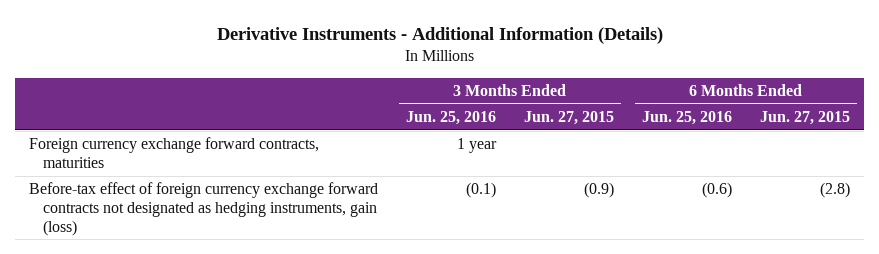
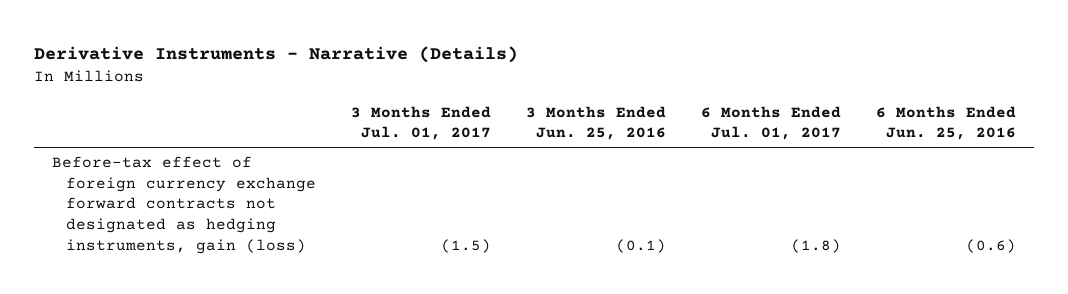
- Derivative Instruments - Additional Information (Details)
+ Derivative Instruments - Narrative (Details)
- | 3 Months Ended Jun. 25, 2016 | 3 Months Ended Jun. 27, 2015 | 6 Months Ended Jun. 25, 2016 | 6 Months Ended Jun. 27, 2015
+ | 3 Months Ended Jul. 01, 2017 | 3 Months Ended Jun. 25, 2016 | 6 Months Ended Jul. 01, 2017 | 6 Months Ended Jun. 25, 2016
- Foreign currency exchange forward contracts, maturities | 1 year | | |

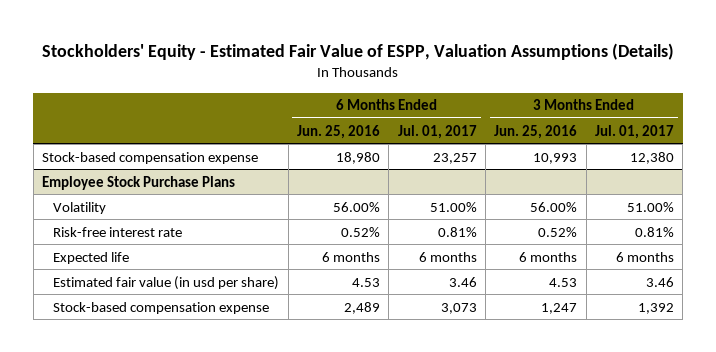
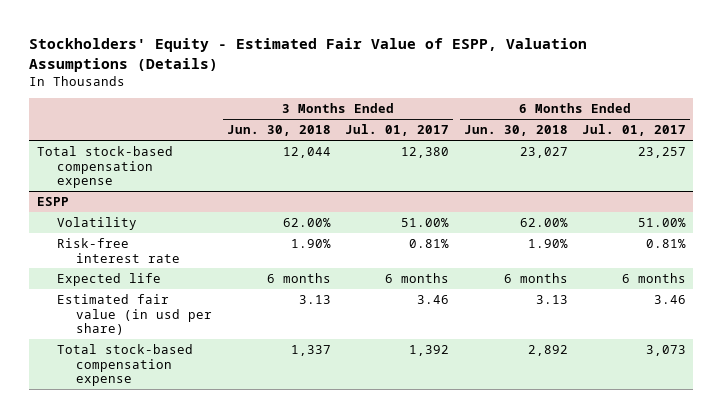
- | 6 Months Ended Jun. 25, 2016 | 6 Months Ended Jul. 01, 2017 | 3 Months Ended Jun. 25, 2016 | 3 Months Ended Jul. 01, 2017
+ | 3 Months Ended Jun. 30, 2018 | 3 Months Ended Jul. 01, 2017 | 6 Months Ended Jun. 30, 2018 | 6 Months Ended Jul. 01, 2017
- Stock-based compensation expense | 18,980 | 23,257 | 10,993 | 12,380
- Employee Stock Purchase Plans
+ Total stock-based compensation expense | 12,044 | 12,380 | 23,027 | 23,257
+ ESPP
- Stock-based compensation expense | 2,489 | 3,073 | 1,247 | 1,392
+ Total stock-based compensation expense | 1,337 | 1,392 | 2,892 | 3,073

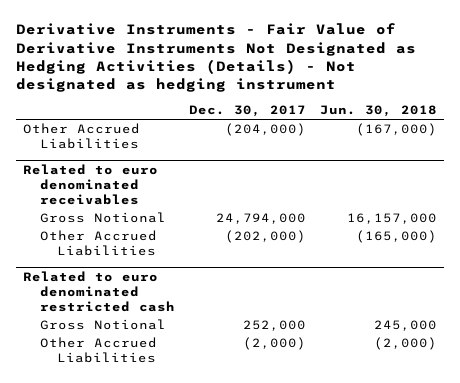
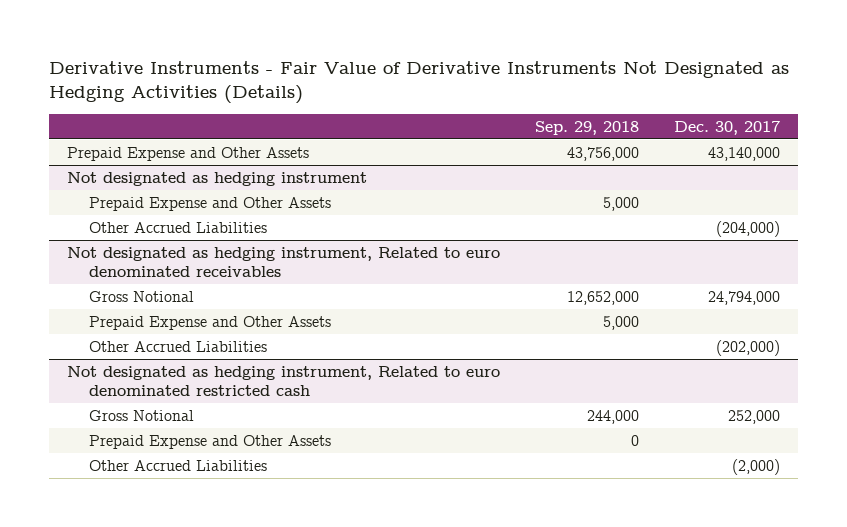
- Derivative Instruments - Fair Value of Derivative Instruments Not Designated as Hedging Activities (Details) - Not designated as hedging instrument
+ Derivative Instruments - Fair Value of Derivative Instruments Not Designated as Hedging Activities (Details)
- | Dec. 30, 2017 | Jun. 30, 2018
+ | Sep. 29, 2018 | Dec. 30, 2017
+ Prepaid Expense and Other Assets | 43,756,000 | 43,140,000
+ Not designated as hedging instrument
+ Prepaid Expense and Other Assets | 5,000 |
- Related to euro denominated receivables
+ Not designated as hedging instrument, Related to euro denominated receivables
+ Prepaid Expense and Other Assets | 5,000 |
- Related to euro denominated restricted cash
+ Not designated as hedging instrument, Related to euro denominated restricted cash
+ Prepaid Expense and Other Assets | 0 |

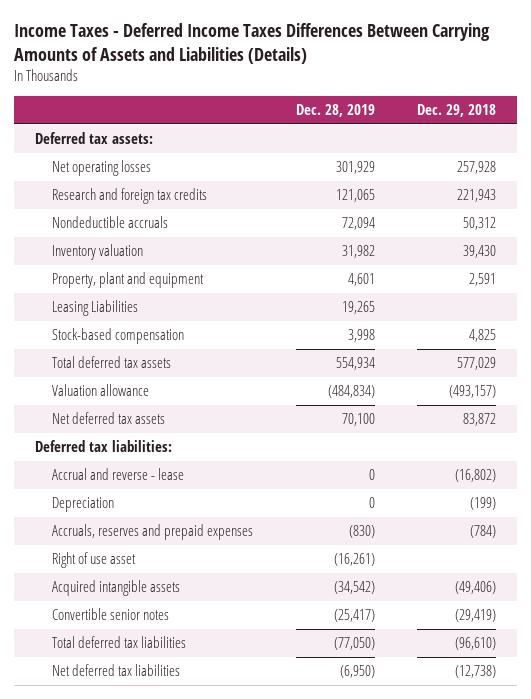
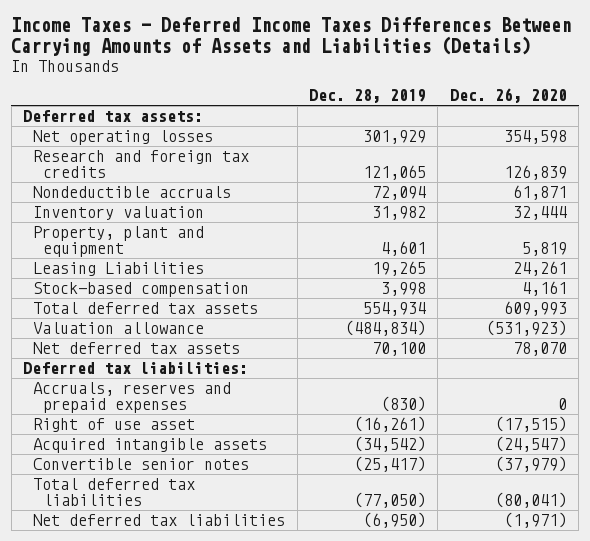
- | Dec. 28, 2019 | Dec. 29, 2018
+ | Dec. 28, 2019 | Dec. 26, 2020
- Accrual and reverse - lease | 0 | (16,802)
- Depreciation | 0 | (199)

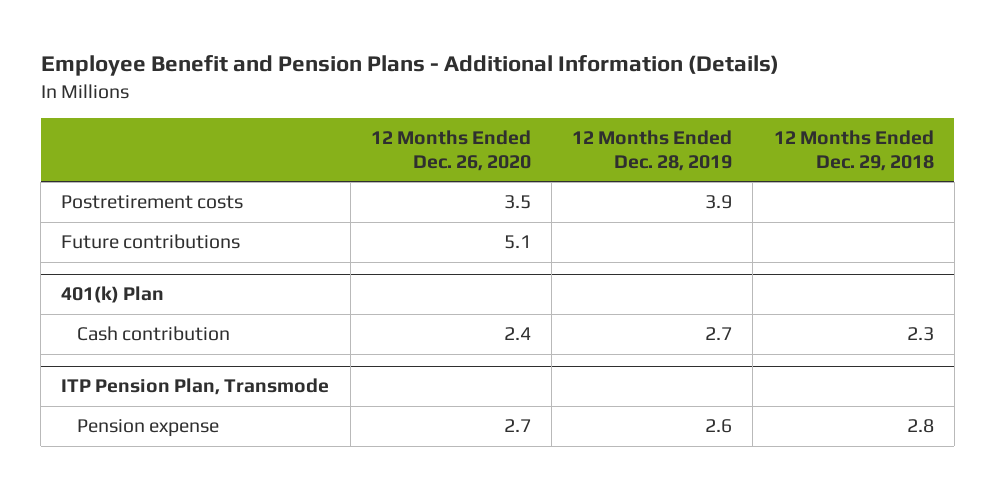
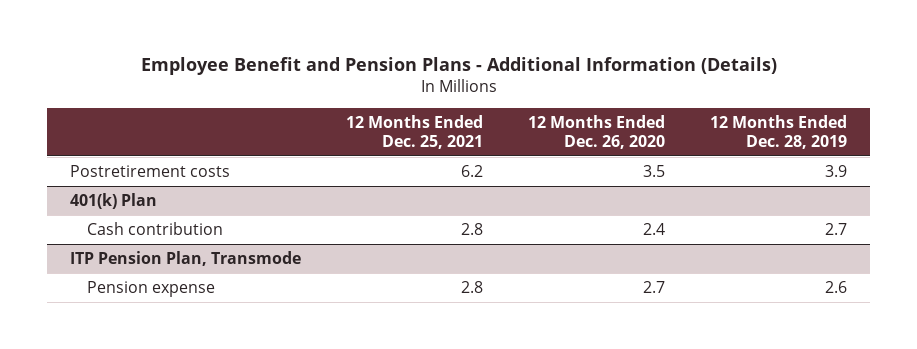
- | 12 Months Ended Dec. 26, 2020 | 12 Months Ended Dec. 28, 2019 | 12 Months Ended Dec. 29, 2018
+ | 12 Months Ended Dec. 25, 2021 | 12 Months Ended Dec. 26, 2020 | 12 Months Ended Dec. 28, 2019
- Future contributions | 5.1 | |

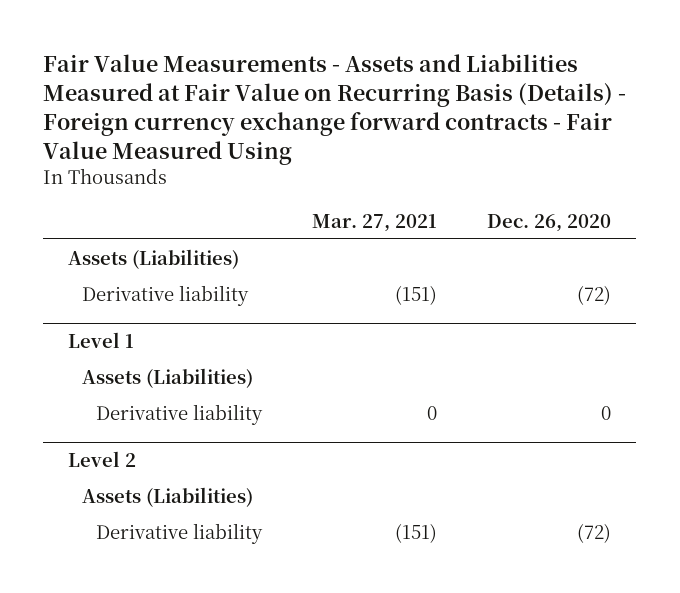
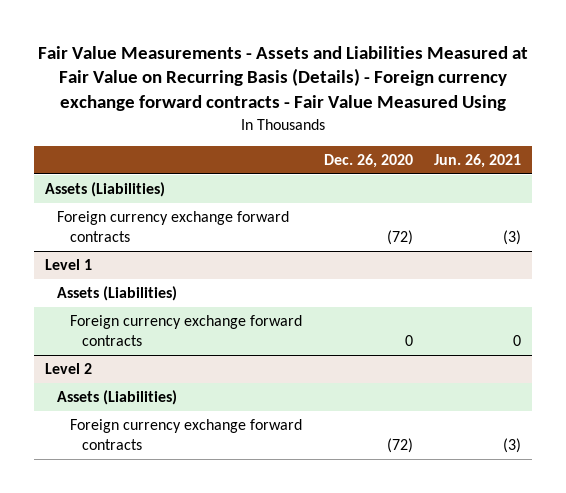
- | Mar. 27, 2021 | Dec. 26, 2020
+ | Dec. 26, 2020 | Jun. 26, 2021
- Derivative liability | (151) | (72)
+ Foreign currency exchange forward contracts | (72) | (3)
@ Level 1
- Derivative liability | 0 | 0
+ Foreign currency exchange forward contracts | 0 | 0
@ Level 2
- Derivative liability | (151) | (72)
+ Foreign currency exchange forward contracts | (72) | (3)

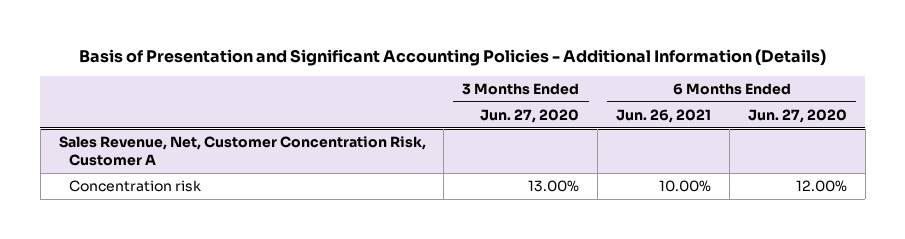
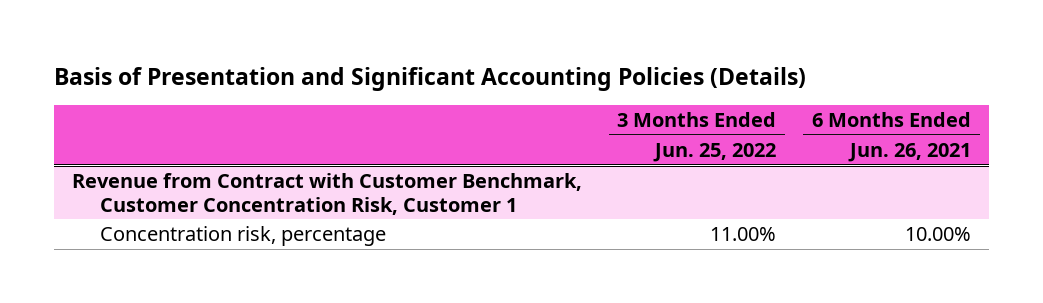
- Basis of Presentation and Significant Accounting Policies - Additional Information (Details)
+ Basis of Presentation and Significant Accounting Policies (Details)
- | 3 Months Ended Jun. 27, 2020 | 6 Months Ended Jun. 26, 2021 | 6 Months Ended Jun. 27, 2020
+ | 3 Months Ended Jun. 25, 2022 | 6 Months Ended Jun. 26, 2021
- Sales Revenue, Net, Customer Concentration Risk, Customer A
- Concentration risk | 13.00% | 10.00% | 12.00%
+ Revenue from Contract with Customer Benchmark, Customer Concentration Risk, Customer 1
+ Concentration risk, percentage | 11.00% | 10.00%

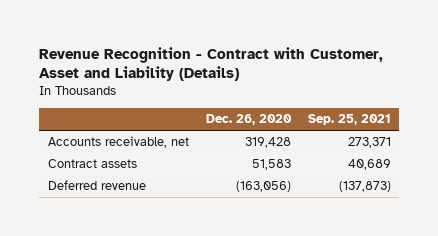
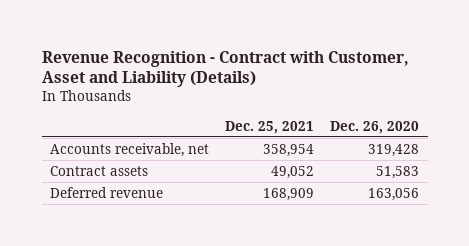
- | Dec. 26, 2020 | Sep. 25, 2021
+ | Dec. 25, 2021 | Dec. 26, 2020
- Deferred revenue | (163,056) | (137,873)
+ Deferred revenue | 168,909 | 163,056

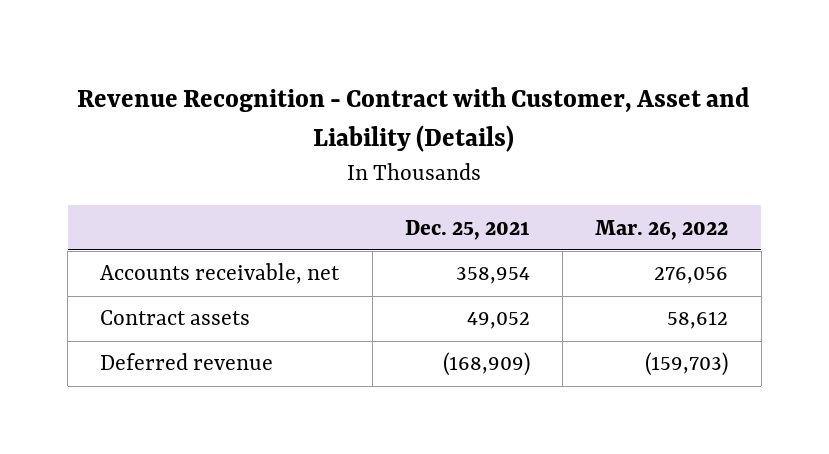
- | Dec. 25, 2021 | Dec. 26, 2020
+ | Dec. 25, 2021 | Mar. 26, 2022
- Deferred revenue | 168,909 | 163,056
+ Deferred revenue | (168,909) | (159,703)

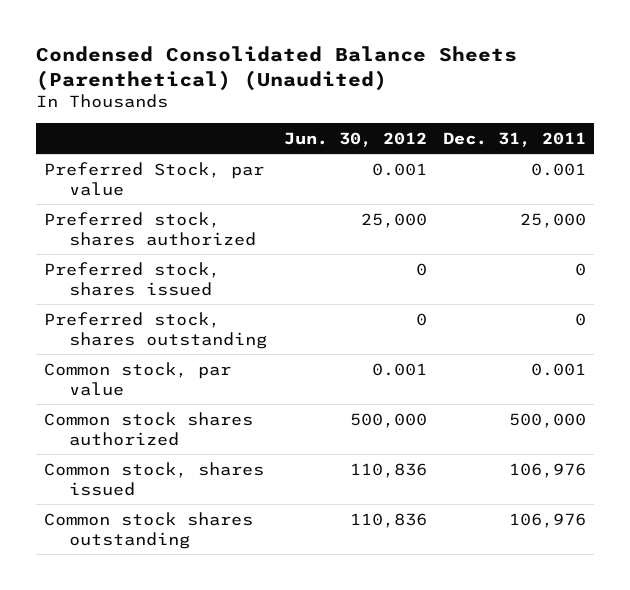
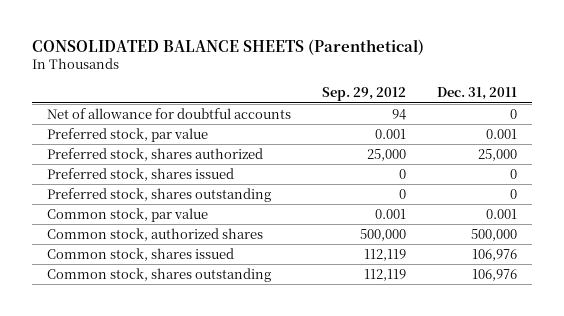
- Condensed Consolidated Balance Sheets (Parenthetical) (Unaudited)
+ CONSOLIDATED BALANCE SHEETS (Parenthetical)
- | Jun. 30, 2012 | Dec. 31, 2011
+ | Sep. 29, 2012 | Dec. 31, 2011
- Preferred Stock, par value | 0.001 | 0.001
+ Net of allowance for doubtful accounts | 94 | 0
+ Preferred stock, par value | 0.001 | 0.001
- Common stock shares authorized | 500,000 | 500,000
+ Common stock, authorized shares | 500,000 | 500,000
- Common stock shares outstanding | 110,836 | 106,976
+ Common stock, shares outstanding | 112,119 | 106,976

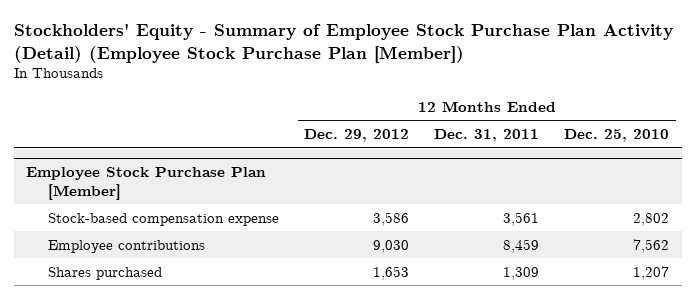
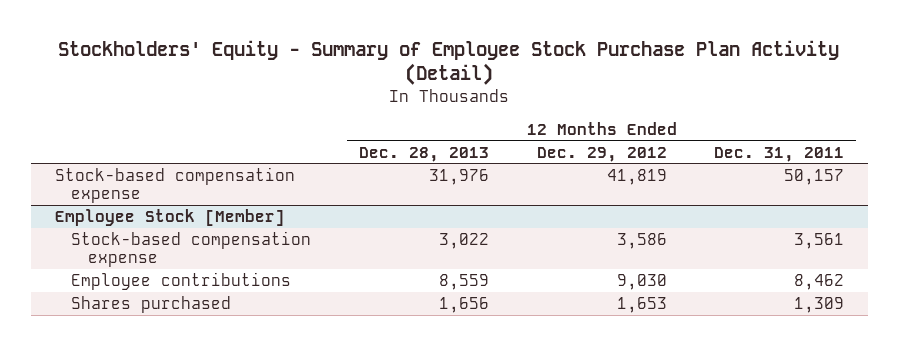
- Stockholders' Equity - Summary of Employee Stock Purchase Plan Activity (Detail) (Employee Stock Purchase Plan [Member])
+ Stockholders' Equity - Summary of Employee Stock Purchase Plan Activity (Detail)
- | 12 Months Ended Dec. 29, 2012 | 12 Months Ended Dec. 31, 2011 | 12 Months Ended Dec. 25, 2010
+ | 12 Months Ended Dec. 28, 2013 | 12 Months Ended Dec. 29, 2012 | 12 Months Ended Dec. 31, 2011
- Employee Stock Purchase Plan [Member]
+ Stock-based compensation expense | 31,976 | 41,819 | 50,157
+ Employee Stock [Member]
- Employee contributions | 9,030 | 8,459 | 7,562
+ Employee contributions | 8,559 | 9,030 | 8,462

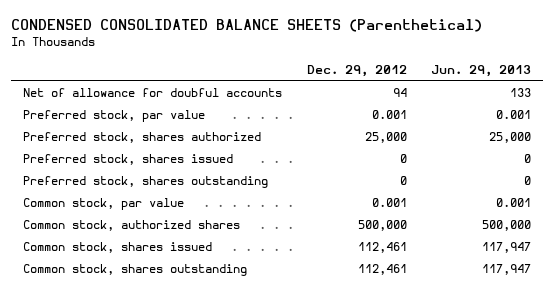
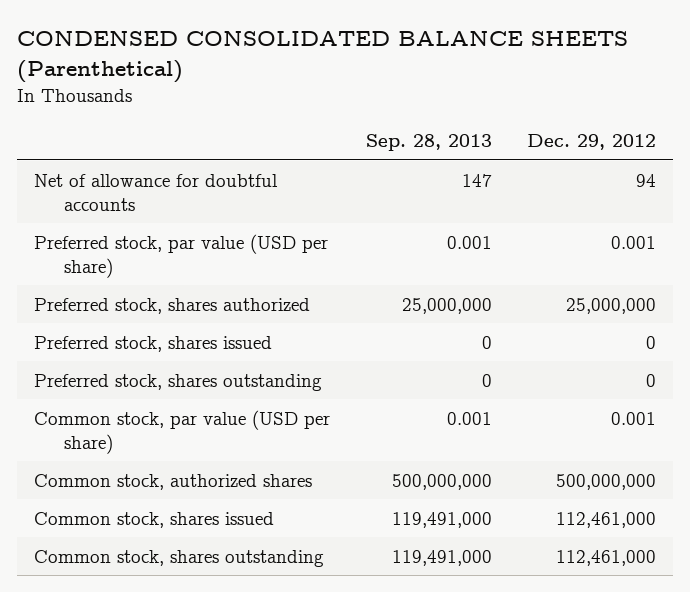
- | Dec. 29, 2012 | Jun. 29, 2013
+ | Sep. 28, 2013 | Dec. 29, 2012
- Net of allowance for doubful accounts | 94 | 133
- Preferred stock, par value | 0.001 | 0.001
- Preferred stock, shares authorized | 25,000 | 25,000
+ Net of allowance for doubtful accounts | 147 | 94
+ Preferred stock, par value (USD per share) | 0.001 | 0.001
+ Preferred stock, shares authorized | 25,000,000 | 25,000,000
- Common stock, par value | 0.001 | 0.001
- Common stock, authorized shares | 500,000 | 500,000
- Common stock, shares issued | 112,461 | 117,947
- Common stock, shares outstanding | 112,461 | 117,947
+ Common stock, par value (USD per share) | 0.001 | 0.001
+ Common stock, authorized shares | 500,000,000 | 500,000,000
+ Common stock, shares issued | 119,491,000 | 112,461,000
+ Common stock, shares outstanding | 119,491,000 | 112,461,000

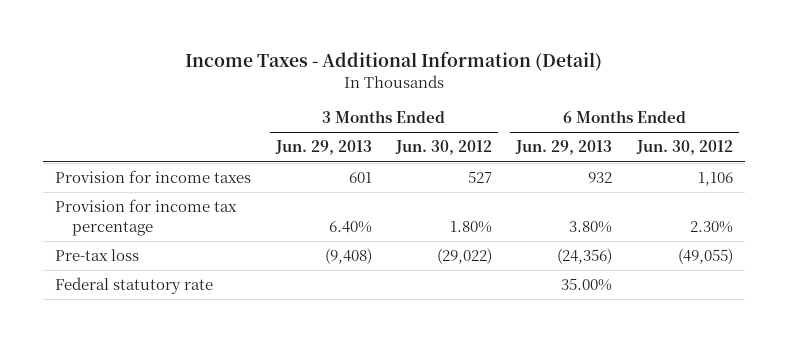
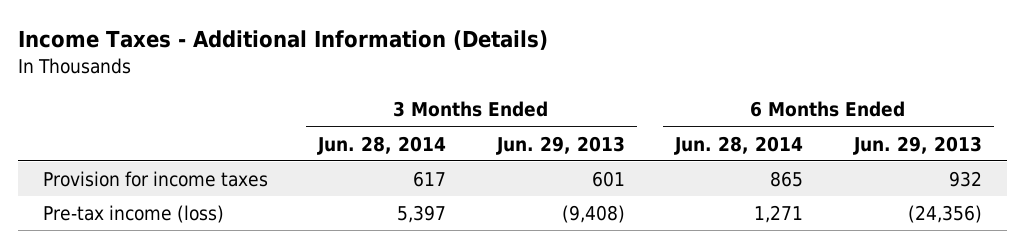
- Income Taxes - Additional Information (Detail)
+ Income Taxes - Additional Information (Details)
- | 3 Months Ended Jun. 29, 2013 | 3 Months Ended Jun. 30, 2012 | 6 Months Ended Jun. 29, 2013 | 6 Months Ended Jun. 30, 2012
+ | 3 Months Ended Jun. 28, 2014 | 3 Months Ended Jun. 29, 2013 | 6 Months Ended Jun. 28, 2014 | 6 Months Ended Jun. 29, 2013
- Provision for income tax percentage | 6.40% | 1.80% | 3.80% | 2.30%
- Pre-tax loss | (9,408) | (29,022) | (24,356) | (49,055)
- Federal statutory rate | | | 35.00% |
+ Pre-tax income (loss) | 5,397 | (9,408) | 1,271 | (24,356)

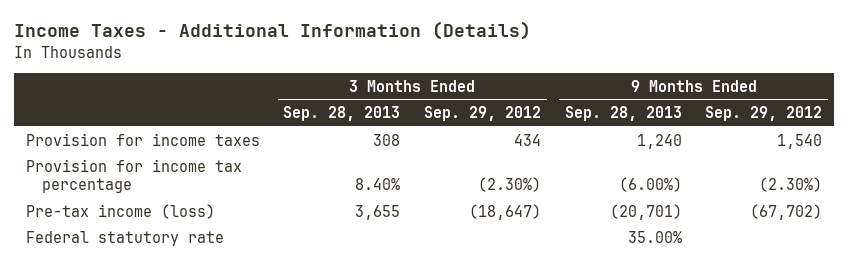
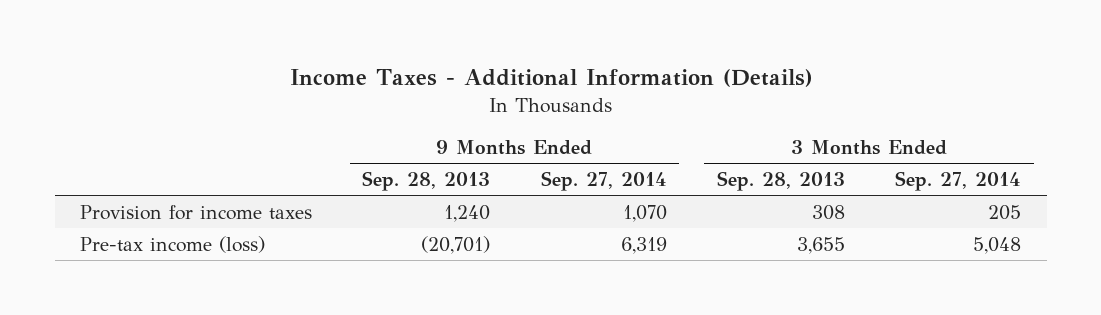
- | 3 Months Ended Sep. 28, 2013 | 3 Months Ended Sep. 29, 2012 | 9 Months Ended Sep. 28, 2013 | 9 Months Ended Sep. 29, 2012
+ | 9 Months Ended Sep. 28, 2013 | 9 Months Ended Sep. 27, 2014 | 3 Months Ended Sep. 28, 2013 | 3 Months Ended Sep. 27, 2014
- Provision for income tax percentage | 8.40% | (2.30%) | (6.00%) | (2.30%)
- Federal statutory rate | | | 35.00% |

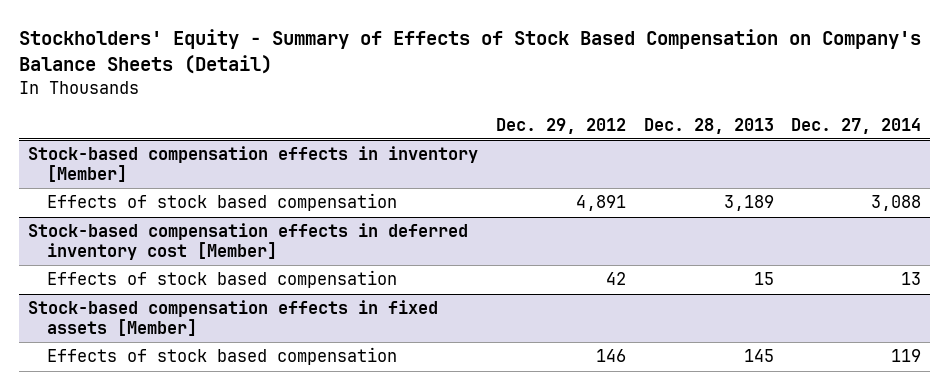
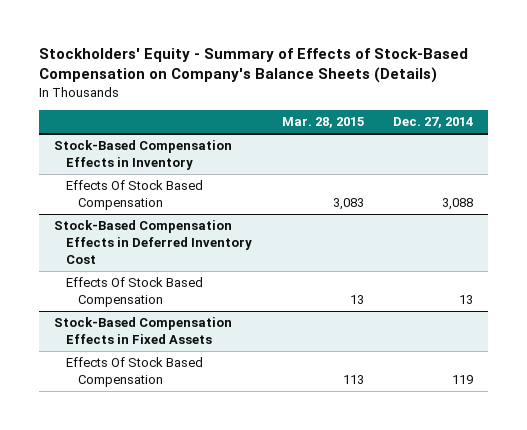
- Stockholders' Equity - Summary of Effects of Stock Based Compensation on Company's Balance Sheets (Detail)
+ Stockholders' Equity - Summary of Effects of Stock-Based Compensation on Company's Balance Sheets (Details)
- | Dec. 29, 2012 | Dec. 28, 2013 | Dec. 27, 2014
+ | Mar. 28, 2015 | Dec. 27, 2014
- Stock-based compensation effects in inventory [Member]
- Effects of stock based compensation | 4,891 | 3,189 | 3,088
- Stock-based compensation effects in deferred inventory cost [Member]
- Effects of stock based compensation | 42 | 15 | 13
- Stock-based compensation effects in fixed assets [Member]
- Effects of stock based compensation | 146 | 145 | 119
+ Stock-Based Compensation Effects in Inventory
+ Effects Of Stock Based Compensation | 3,083 | 3,088
+ Stock-Based Compensation Effects in Deferred Inventory Cost
+ Effects Of Stock Based Compensation | 13 | 13
+ Stock-Based Compensation Effects in Fixed Assets
+ Effects Of Stock Based Compensation | 113 | 119

